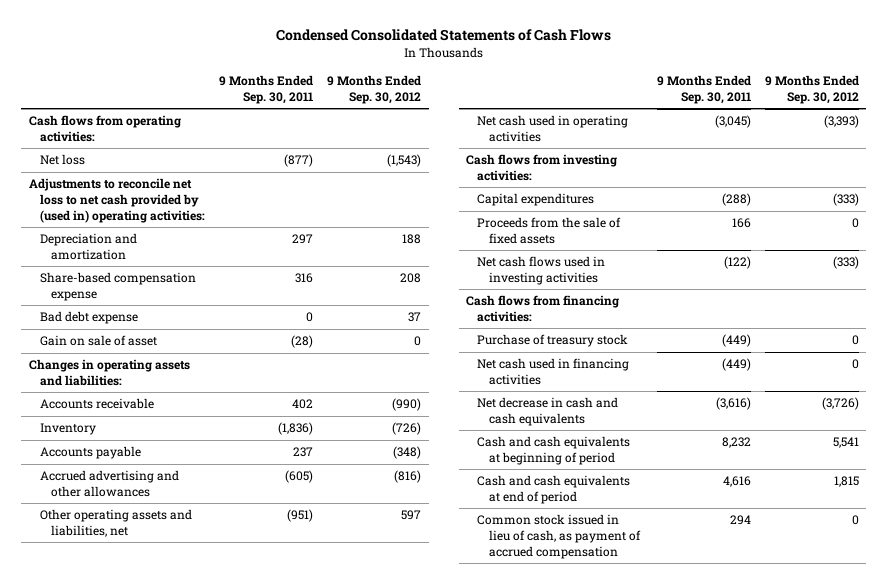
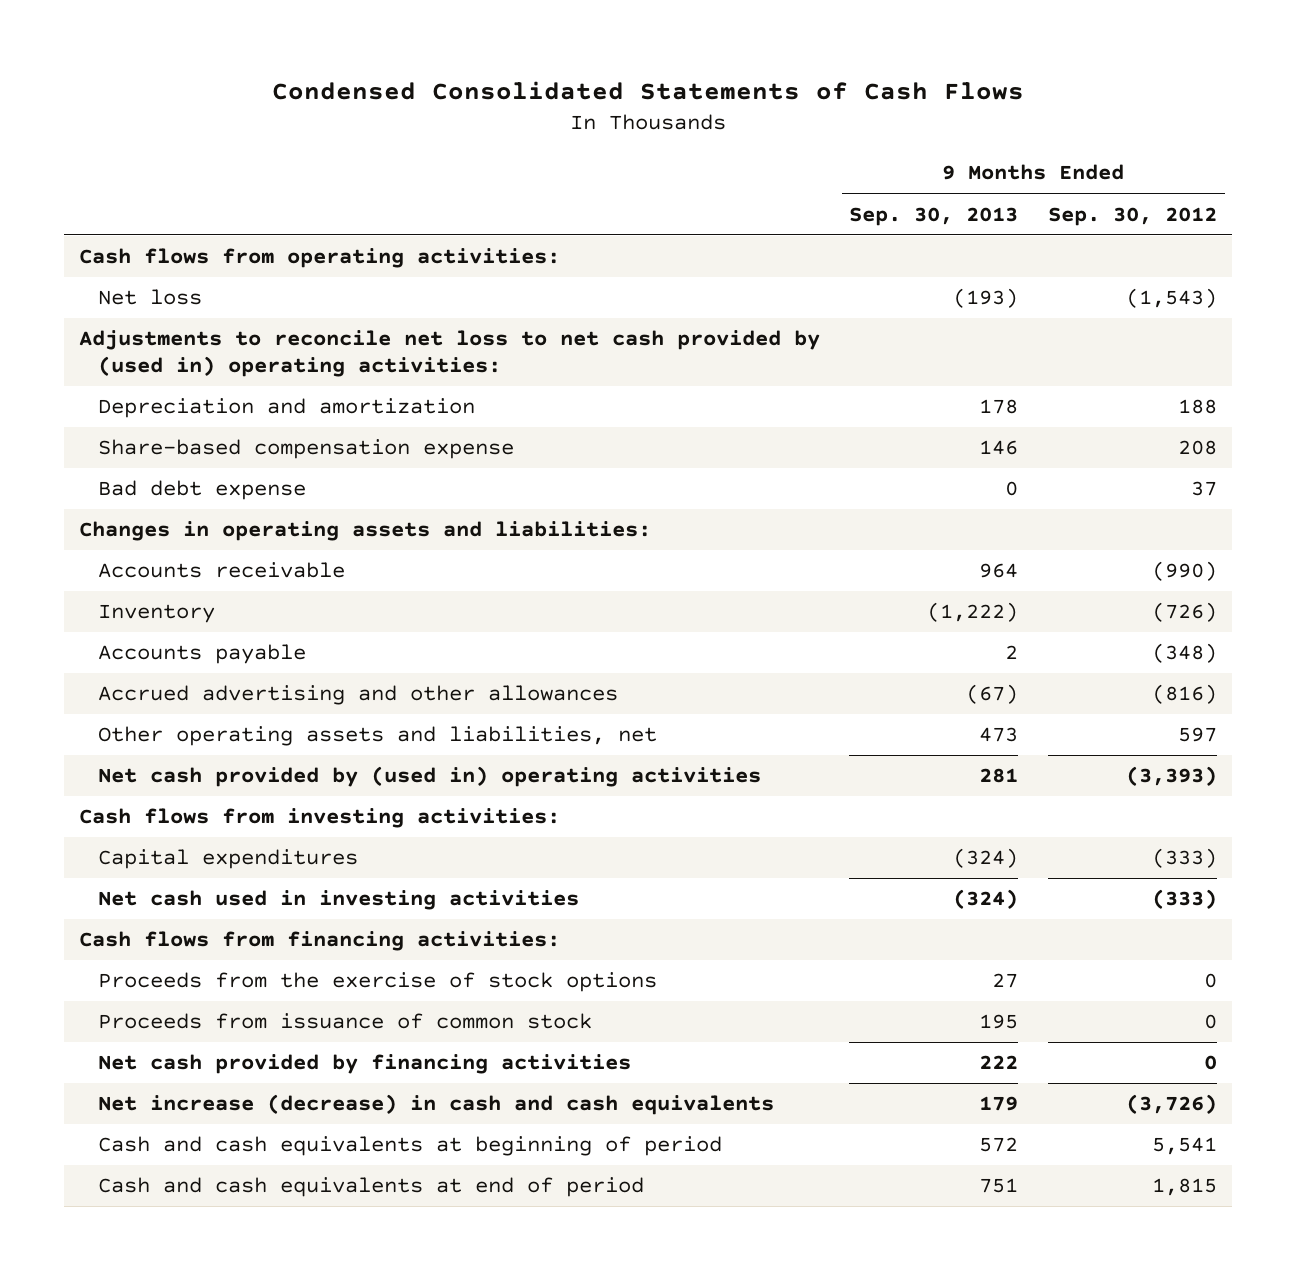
- | 9 Months Ended Sep. 30, 2011 | 9 Months Ended Sep. 30, 2012
+ | 9 Months Ended Sep. 30, 2013 | 9 Months Ended Sep. 30, 2012
- Gain on sale of asset | (28) | 0
- Net cash used in operating activities | (3,045) | (3,393)
+ Net cash provided by (used in) operating activities | 281 | (3,393)
- Proceeds from the sale of fixed assets | 166 | 0
- Net cash flows used in investing activities | (122) | (333)
+ Net cash used in investing activities | (324) | (333)
- Purchase of treasury stock | (449) | 0
- Net cash used in financing activities | (449) | 0
- Net decrease in cash and cash equivalents | (3,616) | (3,726)
+ Proceeds from the exercise of stock options | 27 | 0
+ Proceeds from issuance of common stock | 195 | 0
+ Net cash provided by financing activities | 222 | 0
+ Net increase (decrease) in cash and cash equivalents | 179 | (3,726)
- Common stock issued in lieu of cash, as payment of accrued compensation | 294 | 0

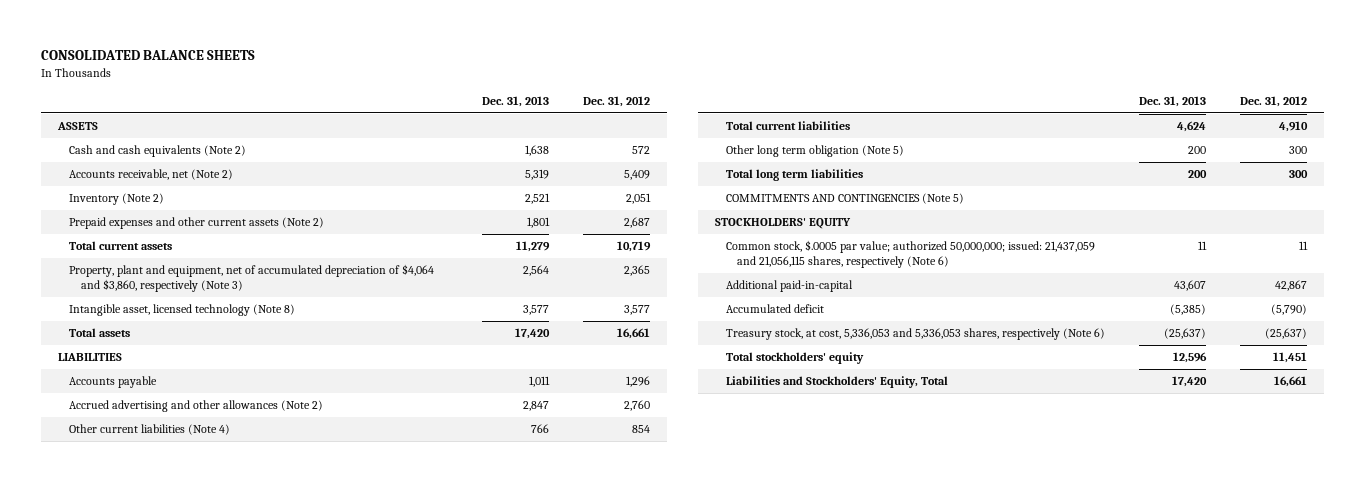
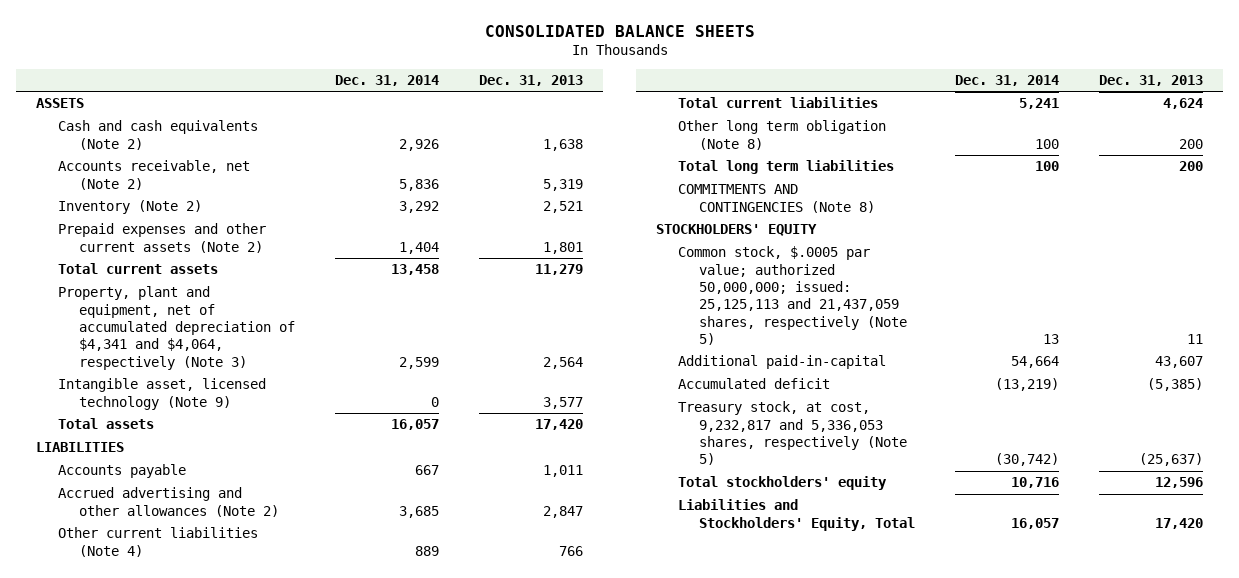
- | Dec. 31, 2013 | Dec. 31, 2012
+ | Dec. 31, 2014 | Dec. 31, 2013
- Property, plant and equipment, net of accumulated depreciation of $4,064 and $3,860, respectively (Note 3) | 2,564 | 2,365
- Intangible asset, licensed technology (Note 8) | 3,577 | 3,577
+ Property, plant and equipment, net of accumulated depreciation of $4,341 and $4,064, respectively (Note 3) | 2,599 | 2,564
+ Intangible asset, licensed technology (Note 9) | 0 | 3,577
- Other long term obligation (Note 5) | 200 | 300
+ Other long term obligation (Note 8) | 100 | 200
- COMMITMENTS AND CONTINGENCIES (Note 5)
+ COMMITMENTS AND CONTINGENCIES (Note 8)
- Common stock, $.0005 par value; authorized 50,000,000; issued: 21,437,059 and 21,056,115 shares, respectively (Note 6) | 11 | 11
+ Common stock, $.0005 par value; authorized 50,000,000; issued: 25,125,113 and 21,437,059 shares, respectively (Note 5) | 13 | 11
- Treasury stock, at cost, 5,336,053 and 5,336,053 shares, respectively (Note 6) | (25,637) | (25,637)
+ Treasury stock, at cost, 9,232,817 and 5,336,053 shares, respectively (Note 5) | (30,742) | (25,637)

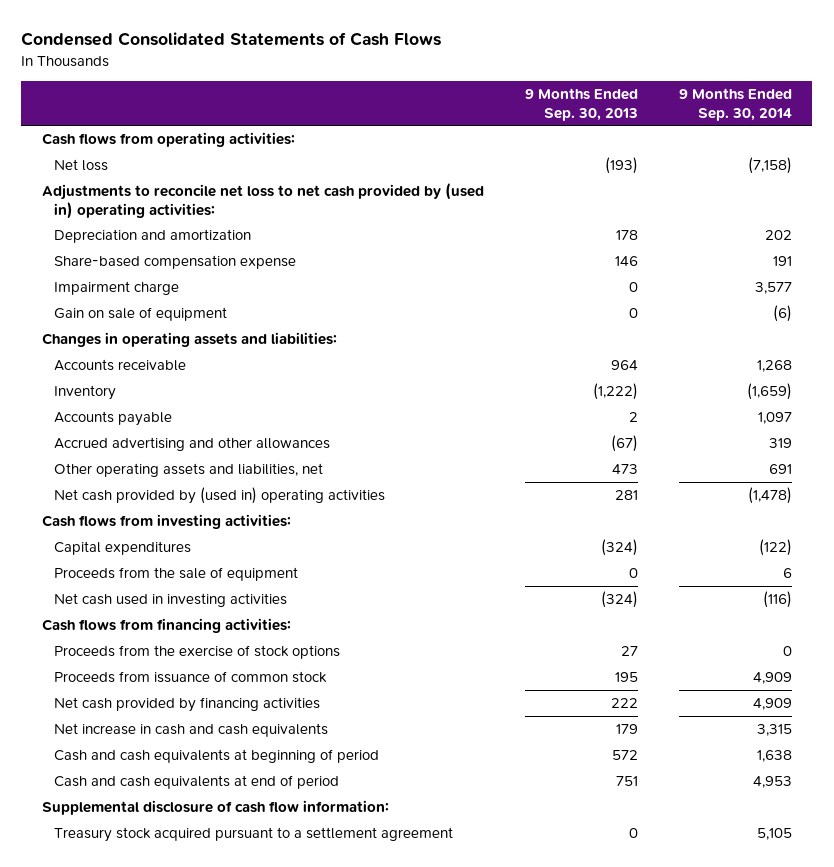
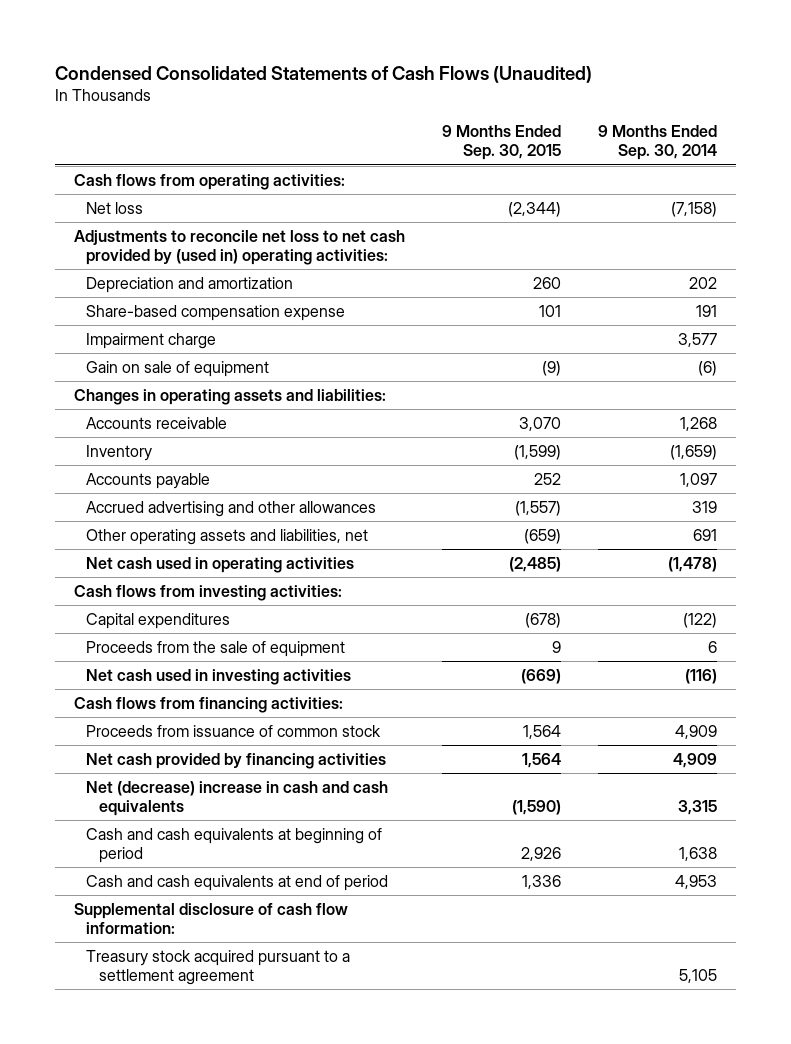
- Condensed Consolidated Statements of Cash Flows
+ Condensed Consolidated Statements of Cash Flows (Unaudited)
- | 9 Months Ended Sep. 30, 2013 | 9 Months Ended Sep. 30, 2014
+ | 9 Months Ended Sep. 30, 2015 | 9 Months Ended Sep. 30, 2014
- Net cash provided by (used in) operating activities | 281 | (1,478)
+ Net cash used in operating activities | (2,485) | (1,478)
- Proceeds from the exercise of stock options | 27 | 0
- Net increase in cash and cash equivalents | 179 | 3,315
+ Net (decrease) increase in cash and cash equivalents | (1,590) | 3,315

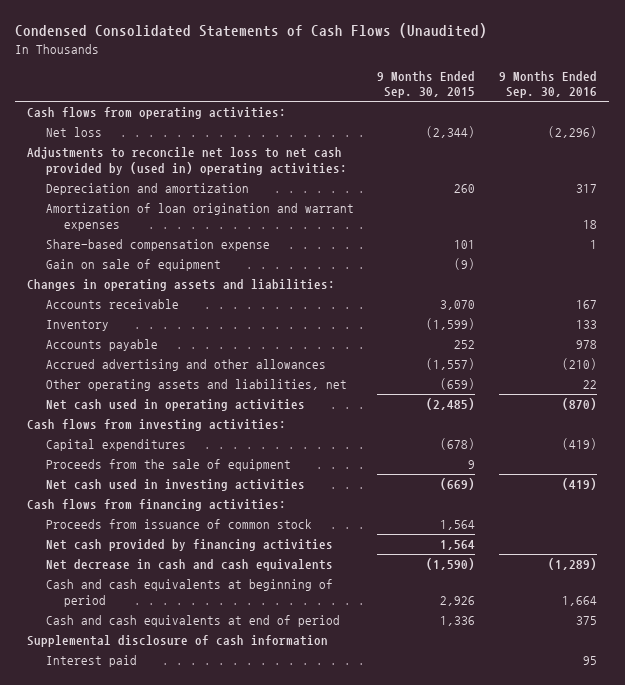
- | 9 Months Ended Sep. 30, 2015 | 9 Months Ended Sep. 30, 2014
+ | 9 Months Ended Sep. 30, 2015 | 9 Months Ended Sep. 30, 2016
+ Amortization of loan origination and warrant expenses | | 18
- Impairment charge | | 3,577
- Net (decrease) increase in cash and cash equivalents | (1,590) | 3,315
+ Net decrease in cash and cash equivalents | (1,590) | (1,289)
- Supplemental disclosure of cash flow information:
- Treasury stock acquired pursuant to a settlement agreement | | 5,105
+ Supplemental disclosure of cash information
+ Interest paid | | 95

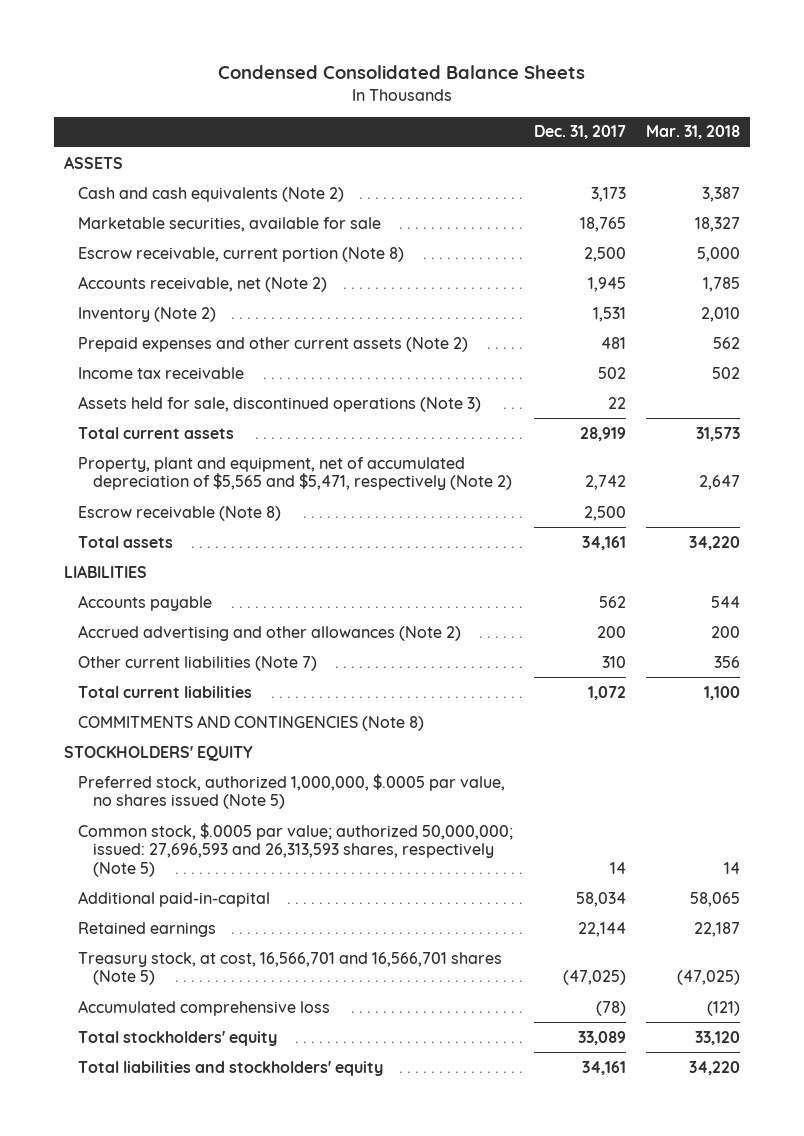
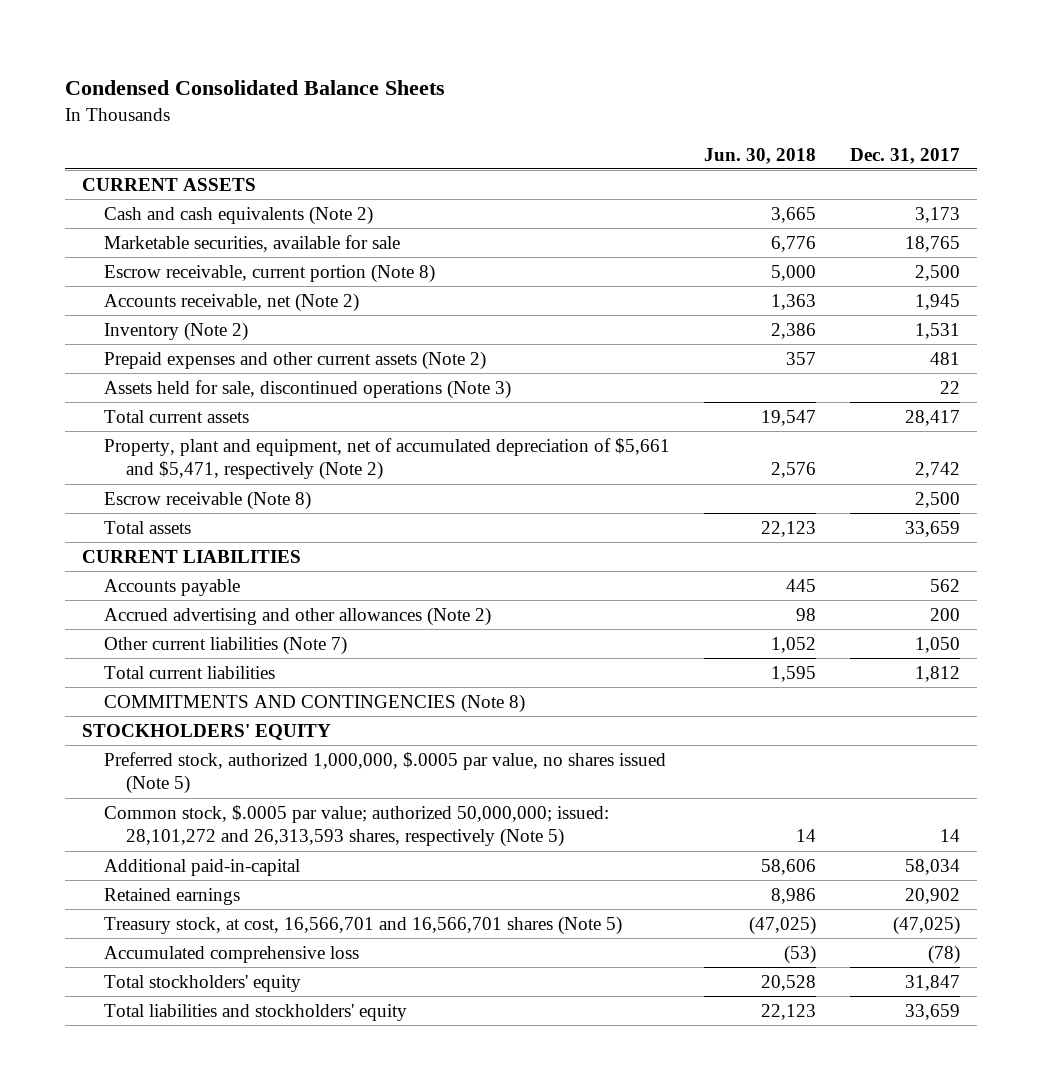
- | Dec. 31, 2017 | Mar. 31, 2018
+ | Jun. 30, 2018 | Dec. 31, 2017
- ASSETS
+ CURRENT ASSETS
- Income tax receivable | 502 | 502
- Total current assets | 28,919 | 31,573
- Property, plant and equipment, net of accumulated depreciation of $5,565 and $5,471, respectively (Note 2) | 2,742 | 2,647
+ Total current assets | 19,547 | 28,417
+ Property, plant and equipment, net of accumulated depreciation of $5,661 and $5,471, respectively (Note 2) | 2,576 | 2,742
- Total assets | 34,161 | 34,220
- LIABILITIES
+ Total assets | 22,123 | 33,659
+ CURRENT LIABILITIES
- Other current liabilities (Note 7) | 310 | 356
- Total current liabilities | 1,072 | 1,100
+ Other current liabilities (Note 7) | 1,052 | 1,050
+ Total current liabilities | 1,595 | 1,812
- Common stock, $.0005 par value; authorized 50,000,000; issued: 27,696,593 and 26,313,593 shares, respectively (Note 5) | 14 | 14
+ Common stock, $.0005 par value; authorized 50,000,000; issued: 28,101,272 and 26,313,593 shares, respectively (Note 5) | 14 | 14
- Retained earnings | 22,144 | 22,187
+ Retained earnings | 8,986 | 20,902
- Total stockholders' equity | 33,089 | 33,120
- Total liabilities and stockholders' equity | 34,161 | 34,220
+ Total stockholders' equity | 20,528 | 31,847
+ Total liabilities and stockholders' equity | 22,123 | 33,659

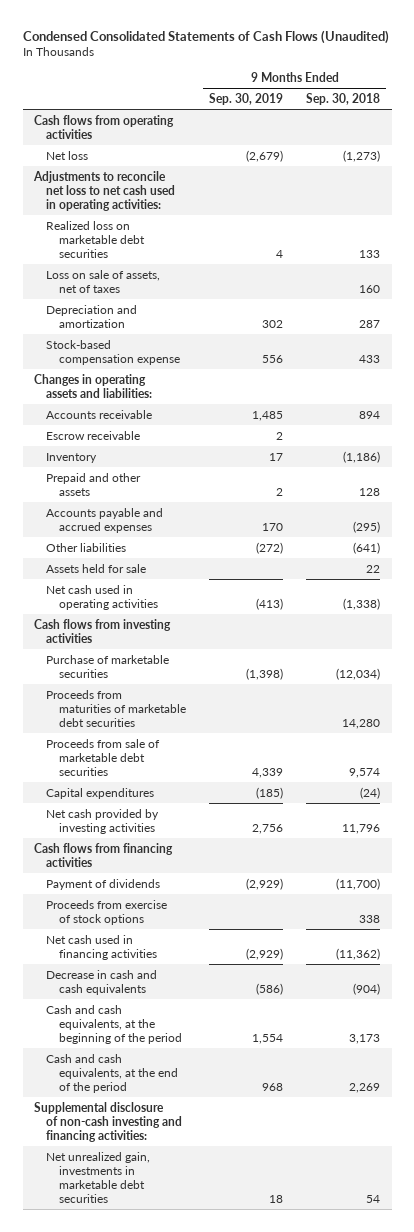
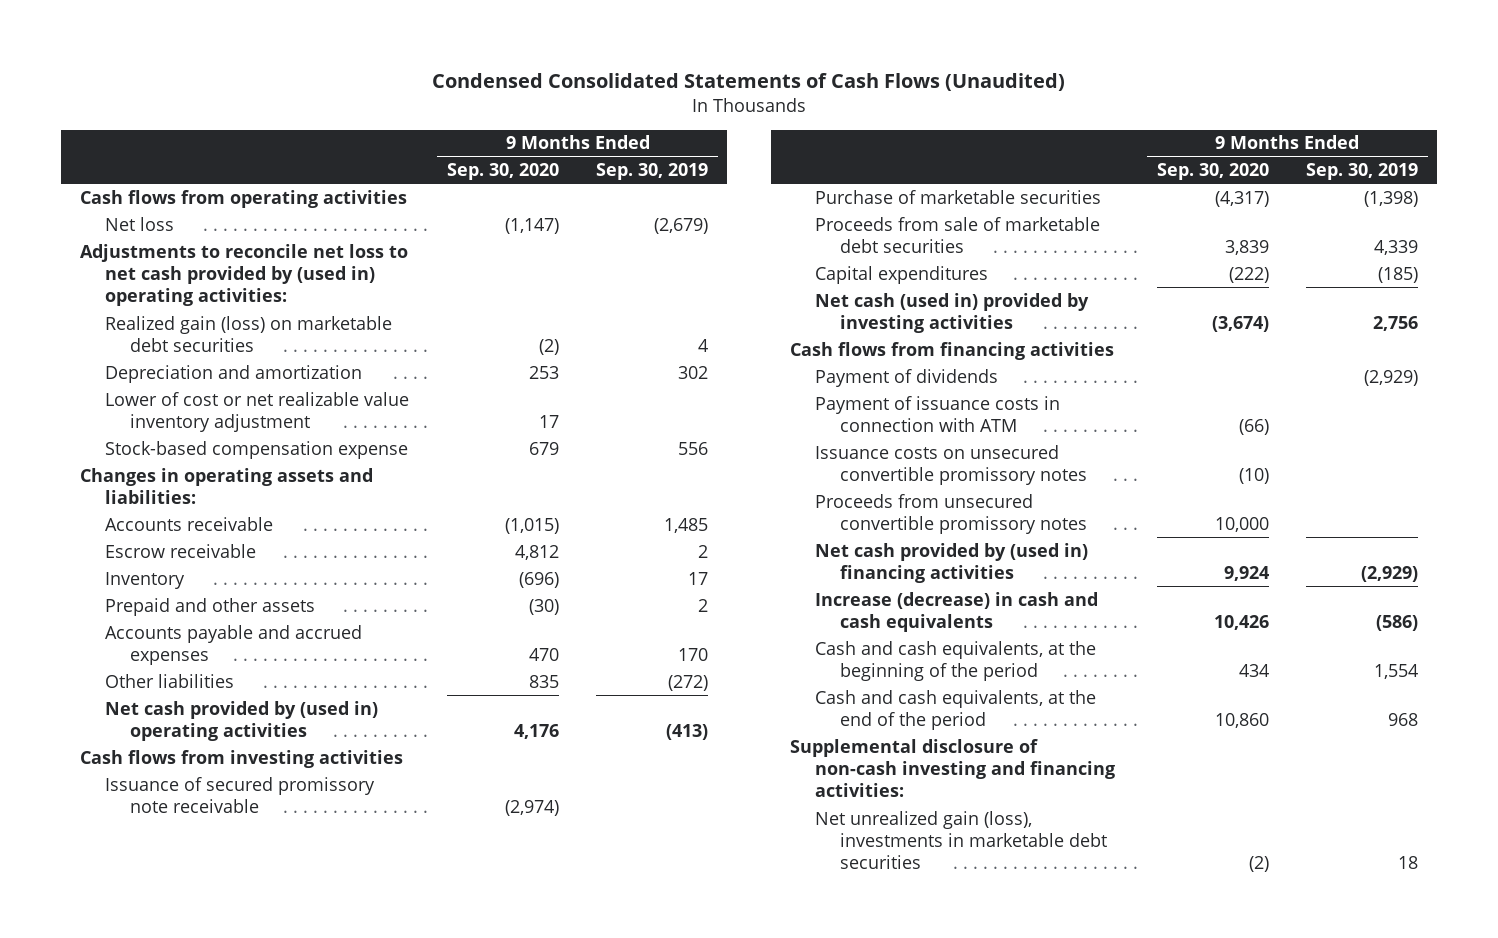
- | 9 Months Ended Sep. 30, 2019 | 9 Months Ended Sep. 30, 2018
+ | 9 Months Ended Sep. 30, 2020 | 9 Months Ended Sep. 30, 2019
- Adjustments to reconcile net loss to net cash used in operating activities:
- Realized loss on marketable debt securities | 4 | 133
- Loss on sale of assets, net of taxes | | 160
+ Adjustments to reconcile net loss to net cash provided by (used in) operating activities:
+ Realized gain (loss) on marketable debt securities | (2) | 4
+ Lower of cost or net realizable value inventory adjustment | 17 |
- Assets held for sale | | 22
- Net cash used in operating activities | (413) | (1,338)
+ Net cash provided by (used in) operating activities | 4,176 | (413)
+ Issuance of secured promissory note receivable | (2,974) |
- Proceeds from maturities of marketable debt securities | | 14,280
- Net cash provided by investing activities | 2,756 | 11,796
+ Net cash (used in) provided by investing activities | (3,674) | 2,756
- Proceeds from exercise of stock options | | 338
- Net cash used in financing activities | (2,929) | (11,362)
- Decrease in cash and cash equivalents | (586) | (904)
+ Payment of issuance costs in connection with ATM | (66) |
+ Issuance costs on unsecured convertible promissory notes | (10) |
+ Proceeds from unsecured convertible promissory notes | 10,000 |
+ Net cash provided by (used in) financing activities | 9,924 | (2,929)
+ Increase (decrease) in cash and cash equivalents | 10,426 | (586)
- Net unrealized gain, investments in marketable debt securities | 18 | 54
+ Net unrealized gain (loss), investments in marketable debt securities | (2) | 18

